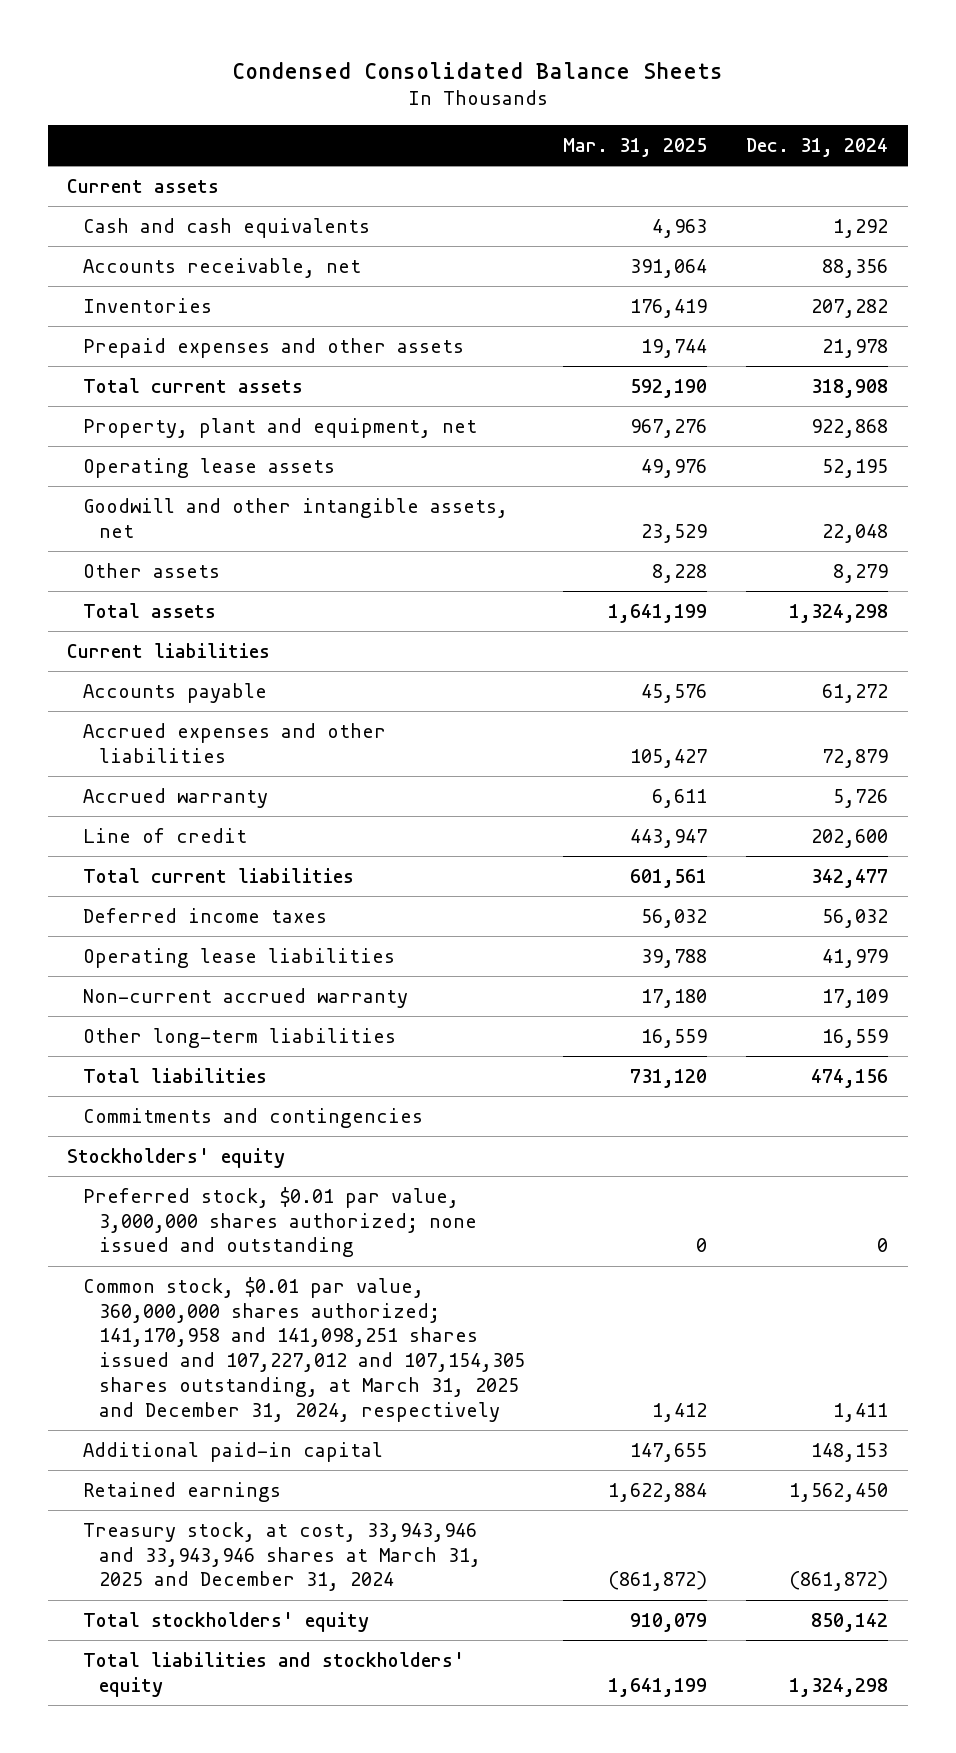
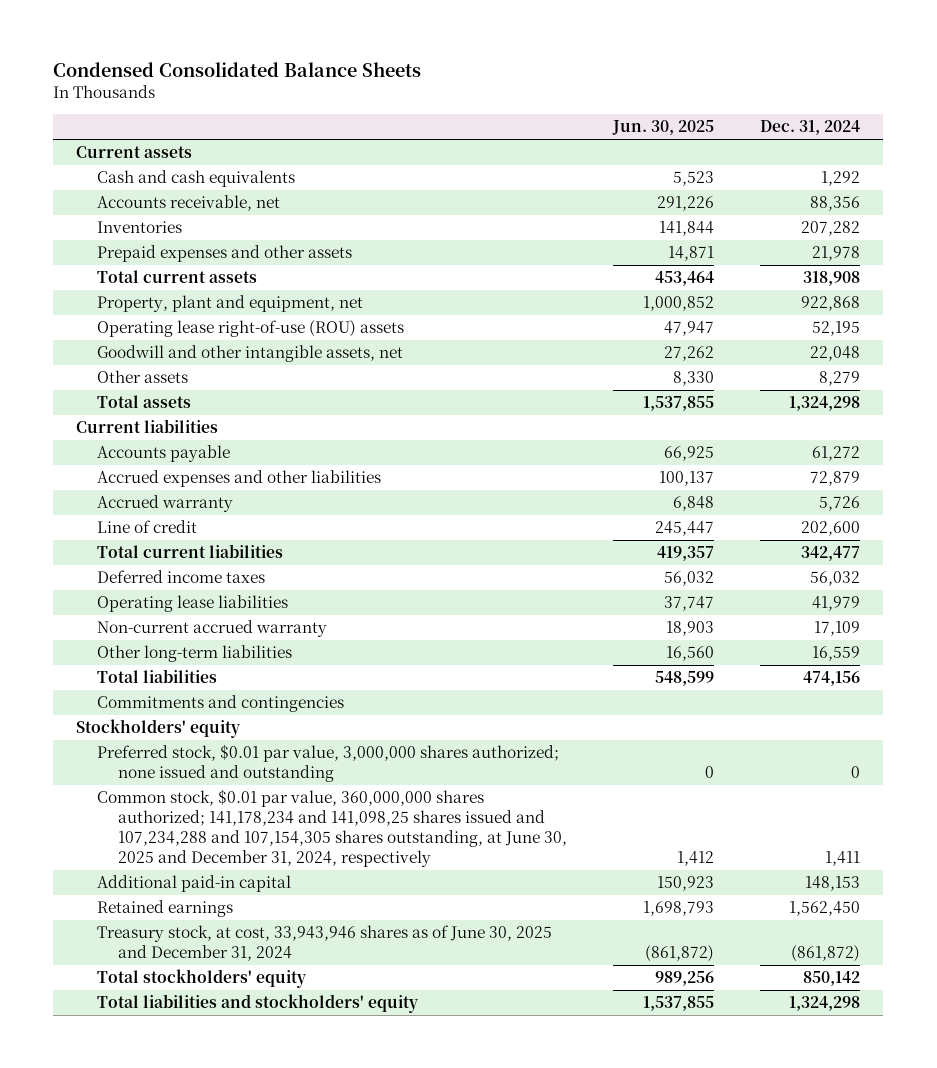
- | Mar. 31, 2025 | Dec. 31, 2024
+ | Jun. 30, 2025 | Dec. 31, 2024
- Operating lease assets | 49,976 | 52,195
+ Operating lease right-of-use (ROU) assets | 47,947 | 52,195
- Common stock, $0.01 par value, 360,000,000 shares authorized; 141,170,958 and 141,098,251 shares issued and 107,227,012 and 107,154,305 shares outstanding, at March 31, 2025 and December 31, 2024, respectively | 1,412 | 1,411
+ Common stock, $0.01 par value, 360,000,000 shares authorized; 141,178,234 and 141,098,25 shares issued and 107,234,288 and 107,154,305 shares outstanding, at June 30, 2025 and December 31, 2024, respectively | 1,412 | 1,411
- Treasury stock, at cost, 33,943,946 and 33,943,946 shares at March 31, 2025 and December 31, 2024 | (861,872) | (861,872)
+ Treasury stock, at cost, 33,943,946 shares as of June 30, 2025 and December 31, 2024 | (861,872) | (861,872)

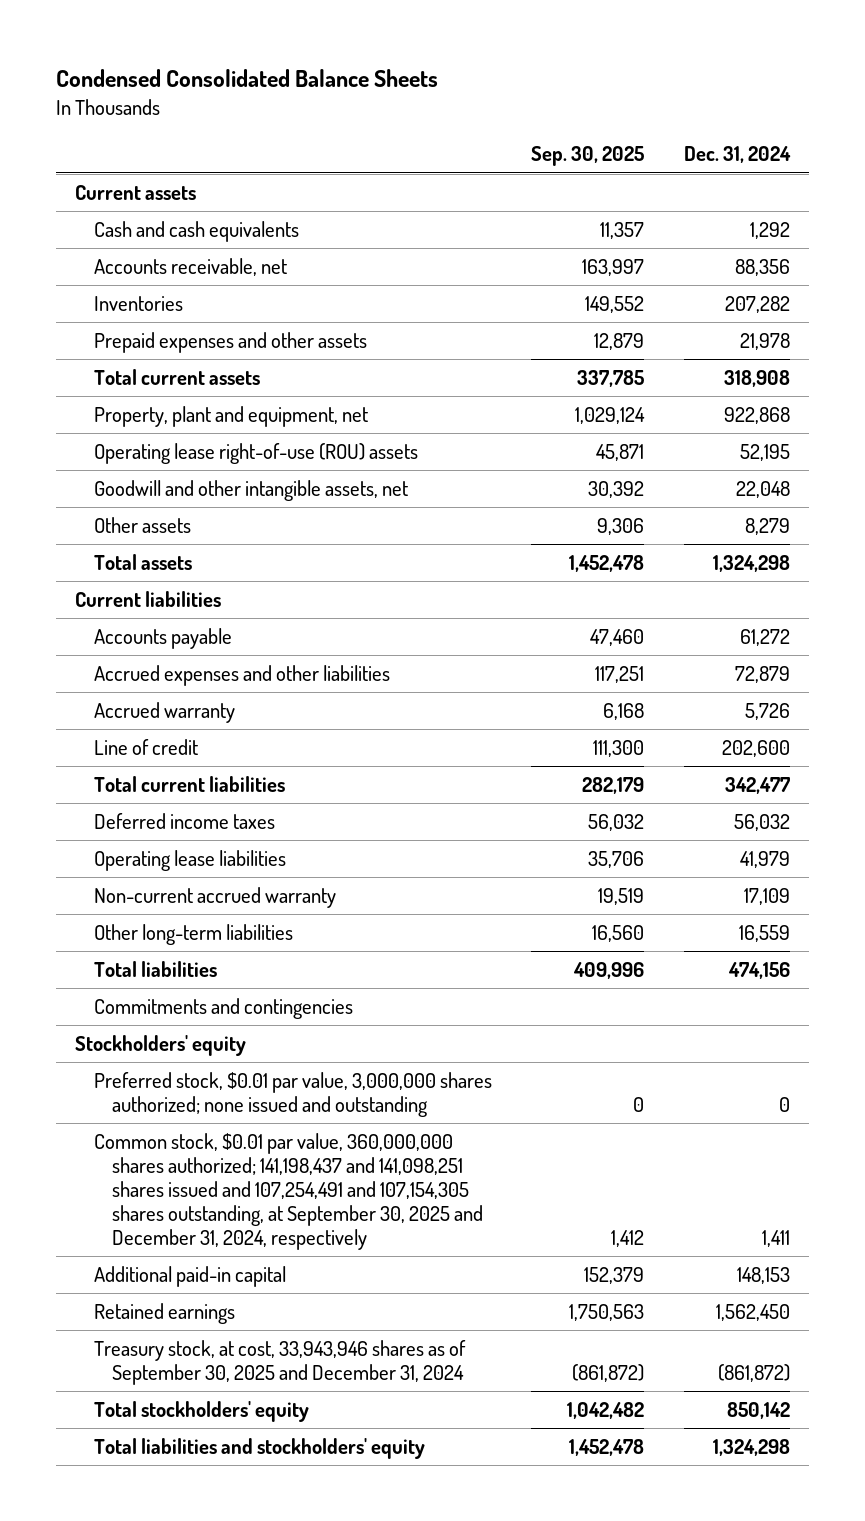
- | Jun. 30, 2025 | Dec. 31, 2024
+ | Sep. 30, 2025 | Dec. 31, 2024
- Common stock, $0.01 par value, 360,000,000 shares authorized; 141,178,234 and 141,098,25 shares issued and 107,234,288 and 107,154,305 shares outstanding, at June 30, 2025 and December 31, 2024, respectively | 1,412 | 1,411
+ Common stock, $0.01 par value, 360,000,000 shares authorized; 141,198,437 and 141,098,251 shares issued and 107,254,491 and 107,154,305 shares outstanding, at September 30, 2025 and December 31, 2024, respectively | 1,412 | 1,411
- Treasury stock, at cost, 33,943,946 shares as of June 30, 2025 and December 31, 2024 | (861,872) | (861,872)
+ Treasury stock, at cost, 33,943,946 shares as of September 30, 2025 and December 31, 2024 | (861,872) | (861,872)

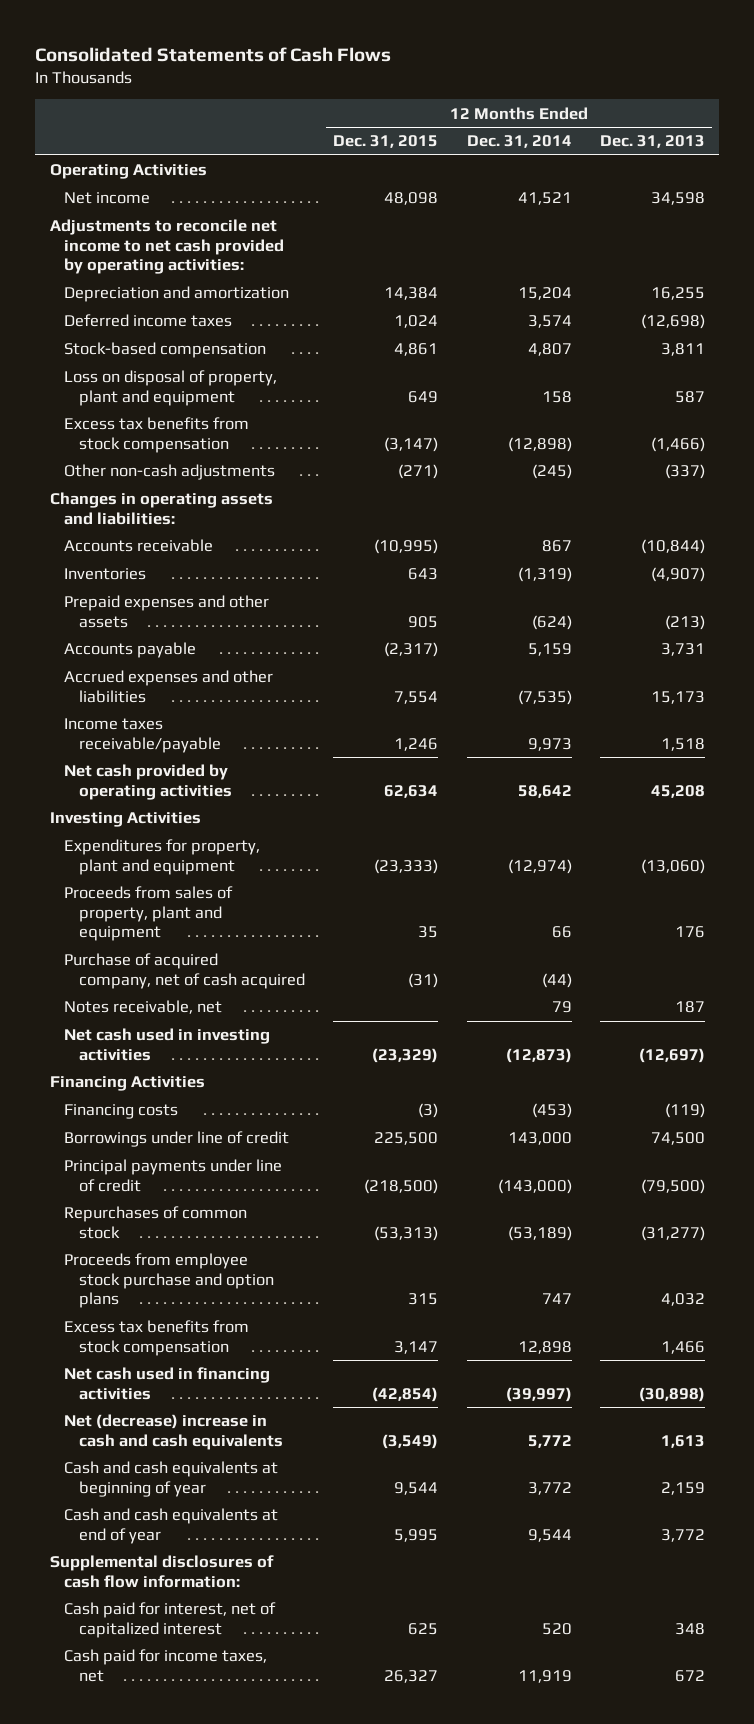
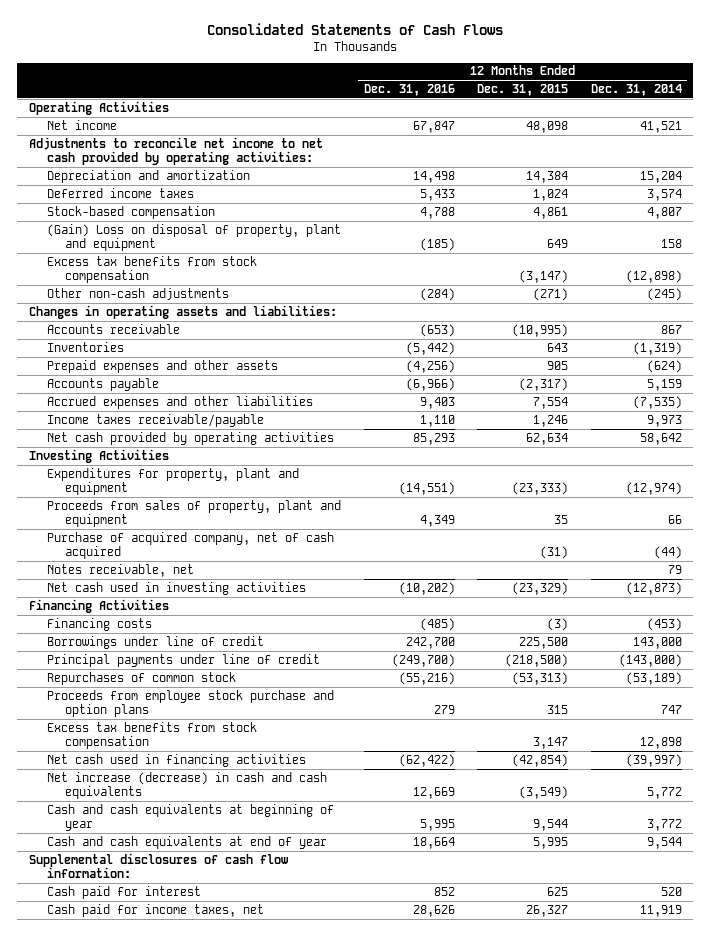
- | 12 Months Ended Dec. 31, 2015 | 12 Months Ended Dec. 31, 2014 | 12 Months Ended Dec. 31, 2013
+ | 12 Months Ended Dec. 31, 2016 | 12 Months Ended Dec. 31, 2015 | 12 Months Ended Dec. 31, 2014
- Loss on disposal of property, plant and equipment | 649 | 158 | 587
+ (Gain) Loss on disposal of property, plant and equipment | (185) | 649 | 158
- Net (decrease) increase in cash and cash equivalents | (3,549) | 5,772 | 1,613
+ Net increase (decrease) in cash and cash equivalents | 12,669 | (3,549) | 5,772
- Cash paid for interest, net of capitalized interest | 625 | 520 | 348
+ Cash paid for interest | 852 | 625 | 520

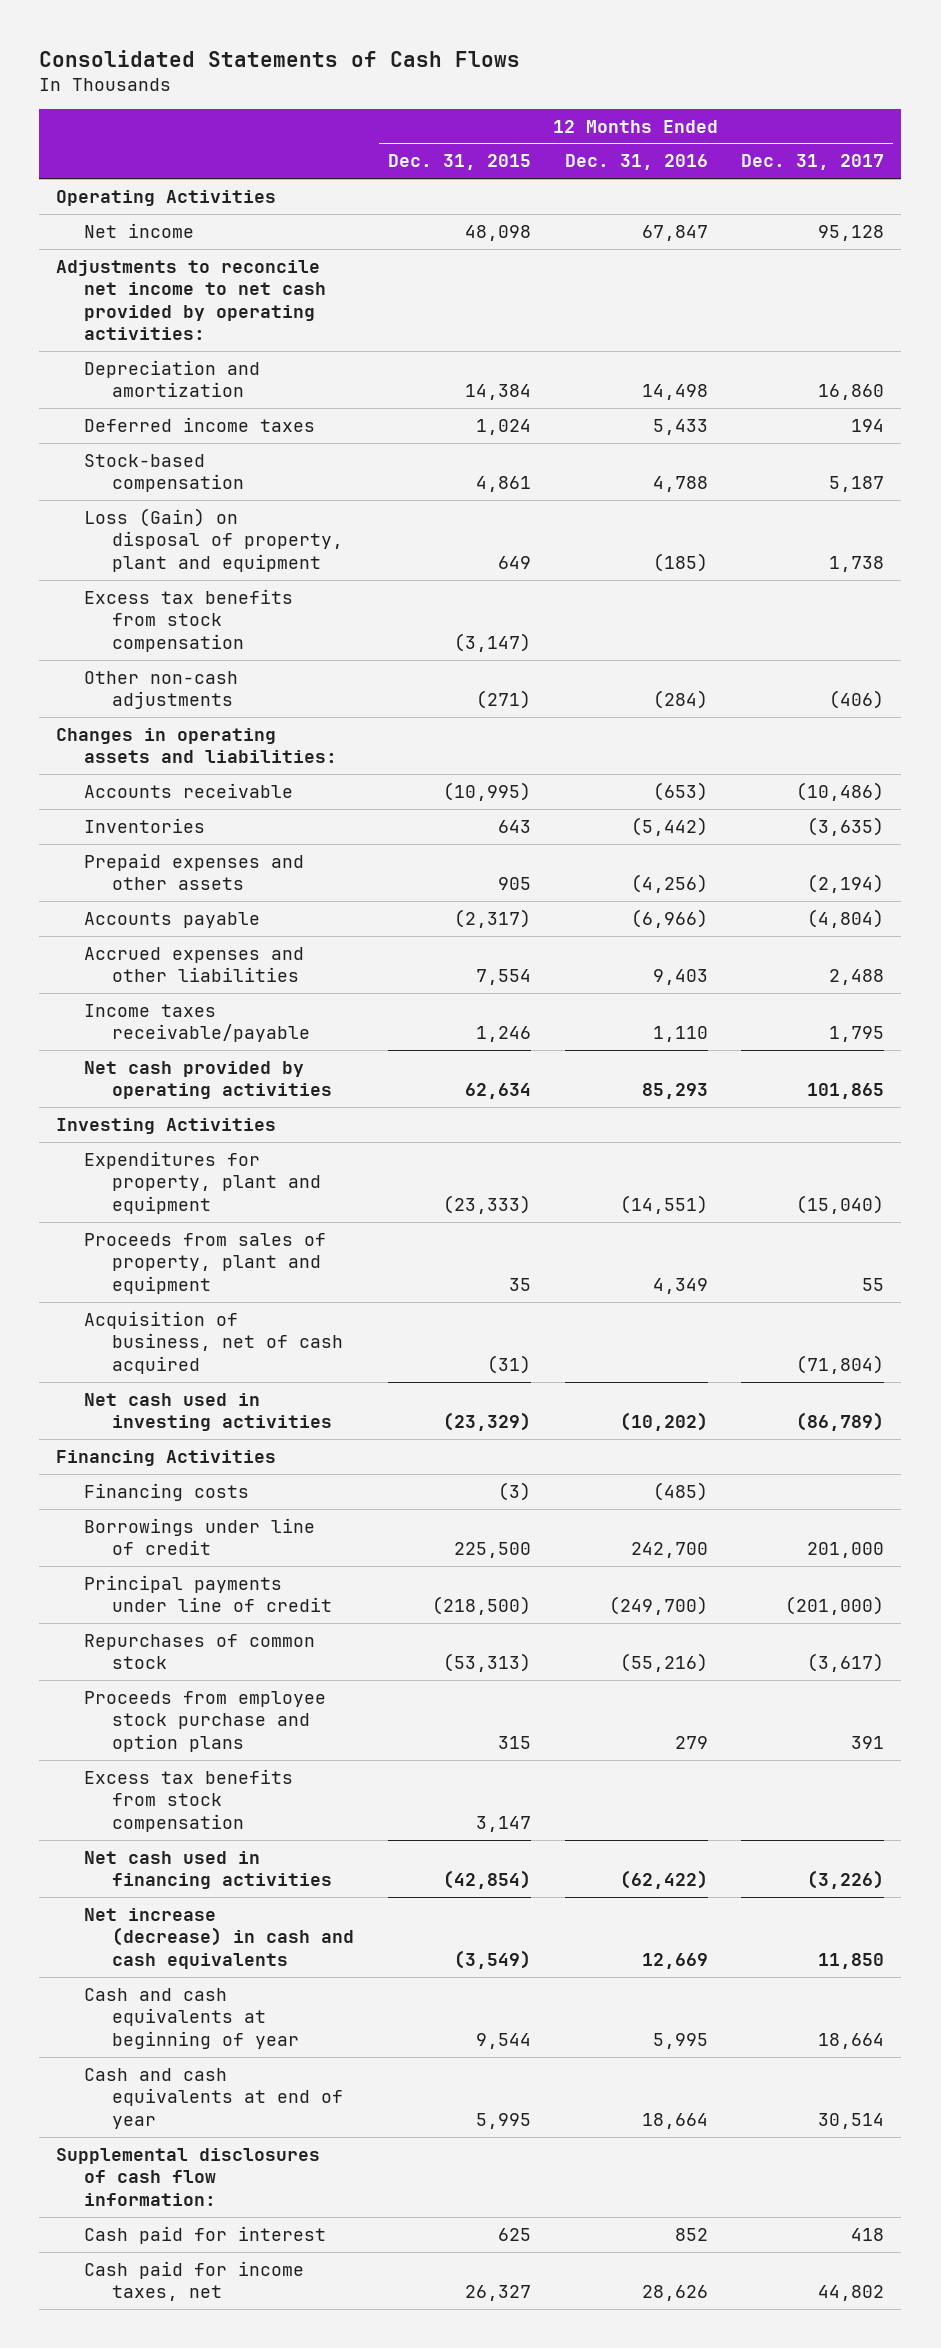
- | 12 Months Ended Dec. 31, 2016 | 12 Months Ended Dec. 31, 2015 | 12 Months Ended Dec. 31, 2014
+ | 12 Months Ended Dec. 31, 2015 | 12 Months Ended Dec. 31, 2016 | 12 Months Ended Dec. 31, 2017
- (Gain) Loss on disposal of property, plant and equipment | (185) | 649 | 158
+ Loss (Gain) on disposal of property, plant and equipment | 649 | (185) | 1,738
- Purchase of acquired company, net of cash acquired | | (31) | (44)
- Notes receivable, net | | | 79
+ Acquisition of business, net of cash acquired | (31) | | (71,804)

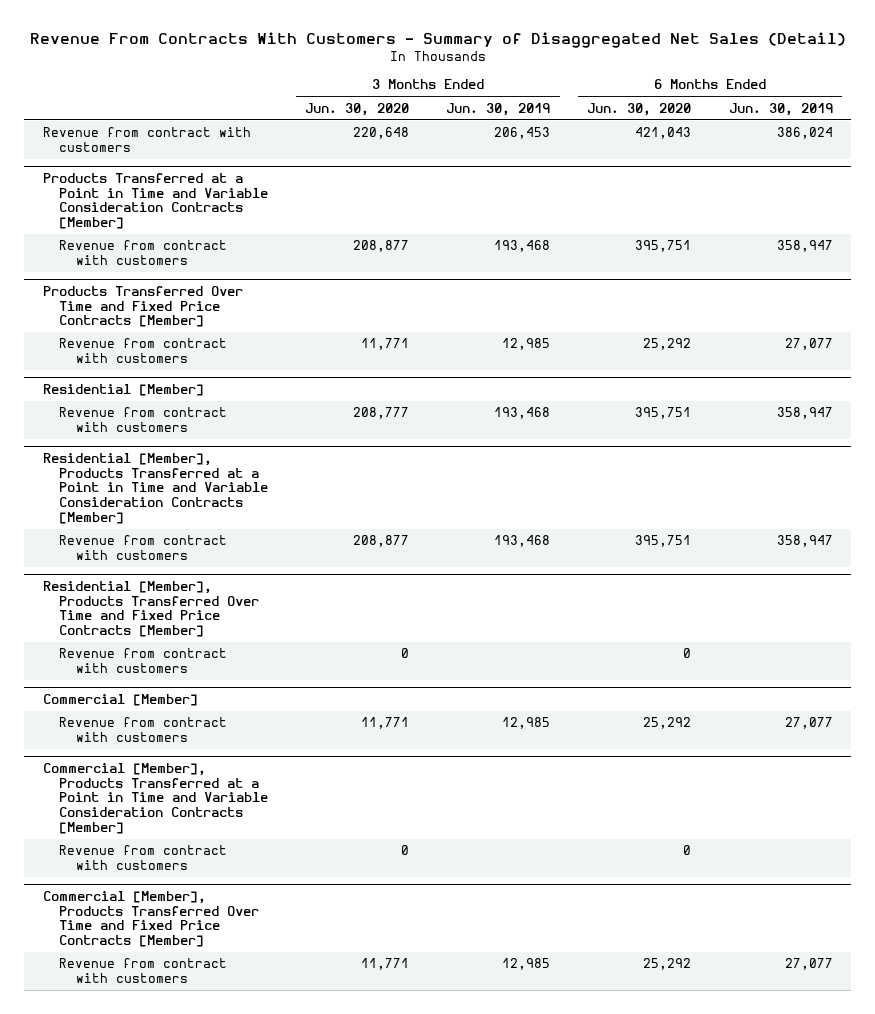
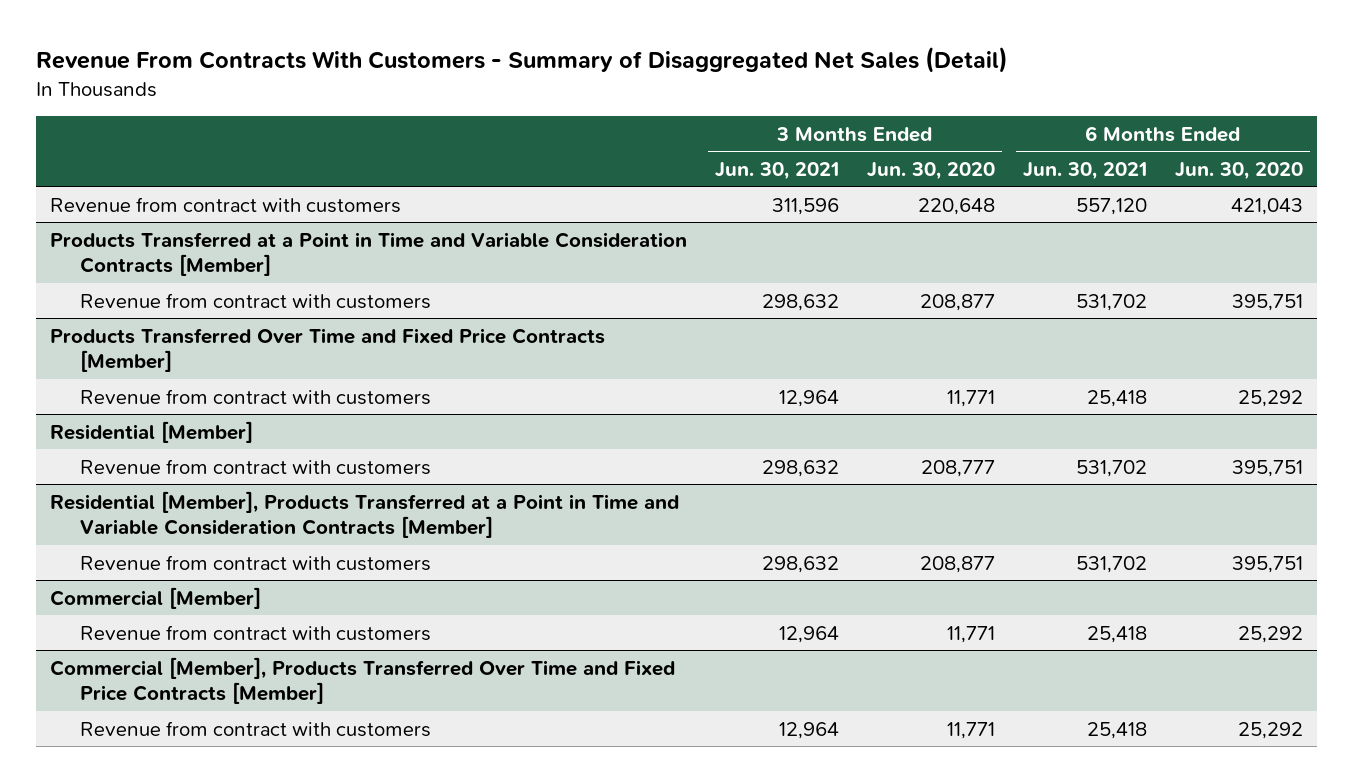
- | 3 Months Ended Jun. 30, 2020 | 3 Months Ended Jun. 30, 2019 | 6 Months Ended Jun. 30, 2020 | 6 Months Ended Jun. 30, 2019
+ | 3 Months Ended Jun. 30, 2021 | 3 Months Ended Jun. 30, 2020 | 6 Months Ended Jun. 30, 2021 | 6 Months Ended Jun. 30, 2020
- Residential [Member], Products Transferred Over Time and Fixed Price Contracts [Member]
- Revenue from contract with customers | 0 | | 0 |
- Commercial [Member], Products Transferred at a Point in Time and Variable Consideration Contracts [Member]
- Revenue from contract with customers | 0 | | 0 |

